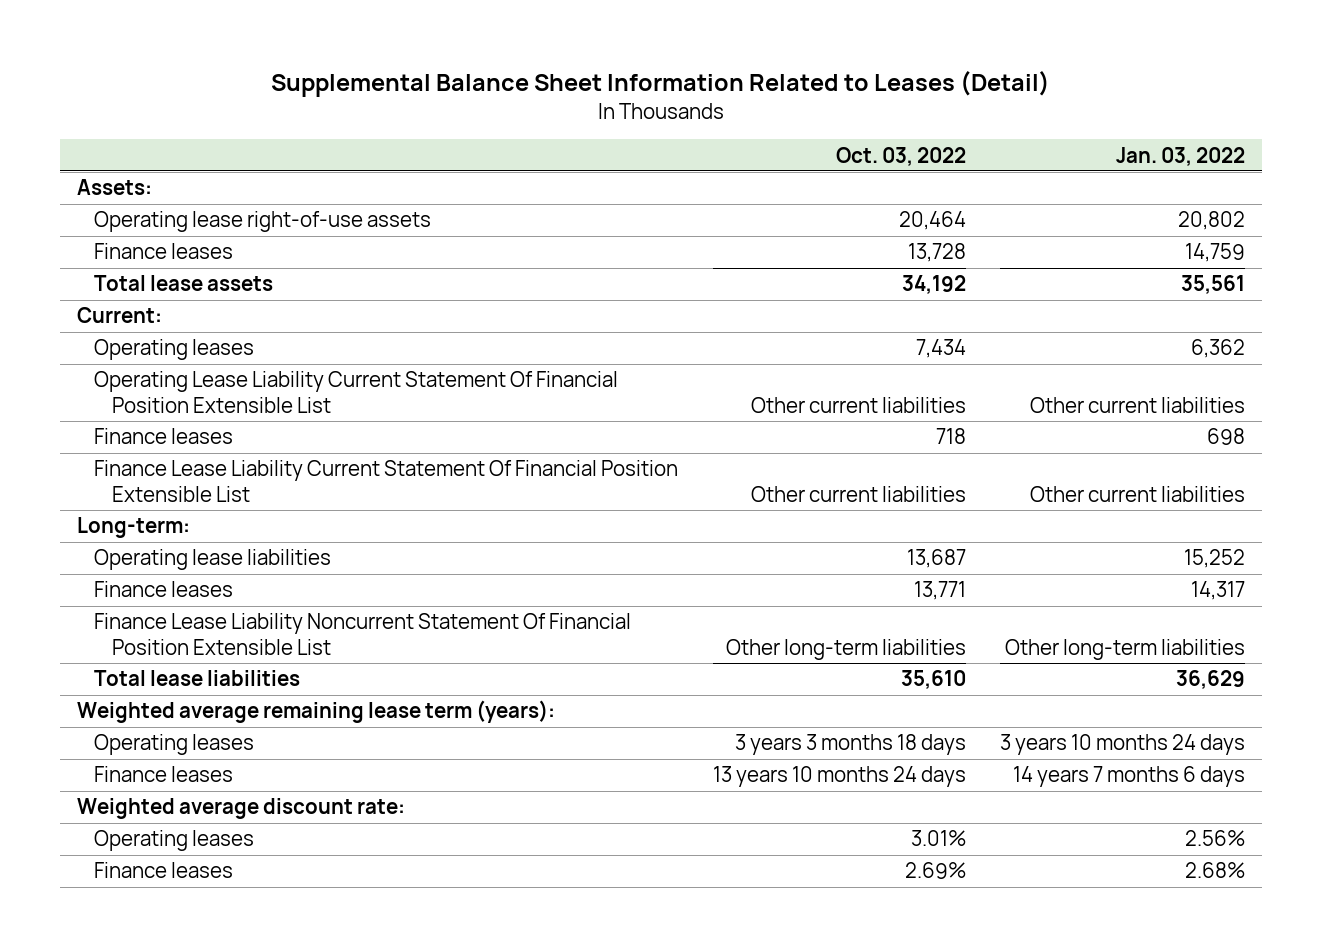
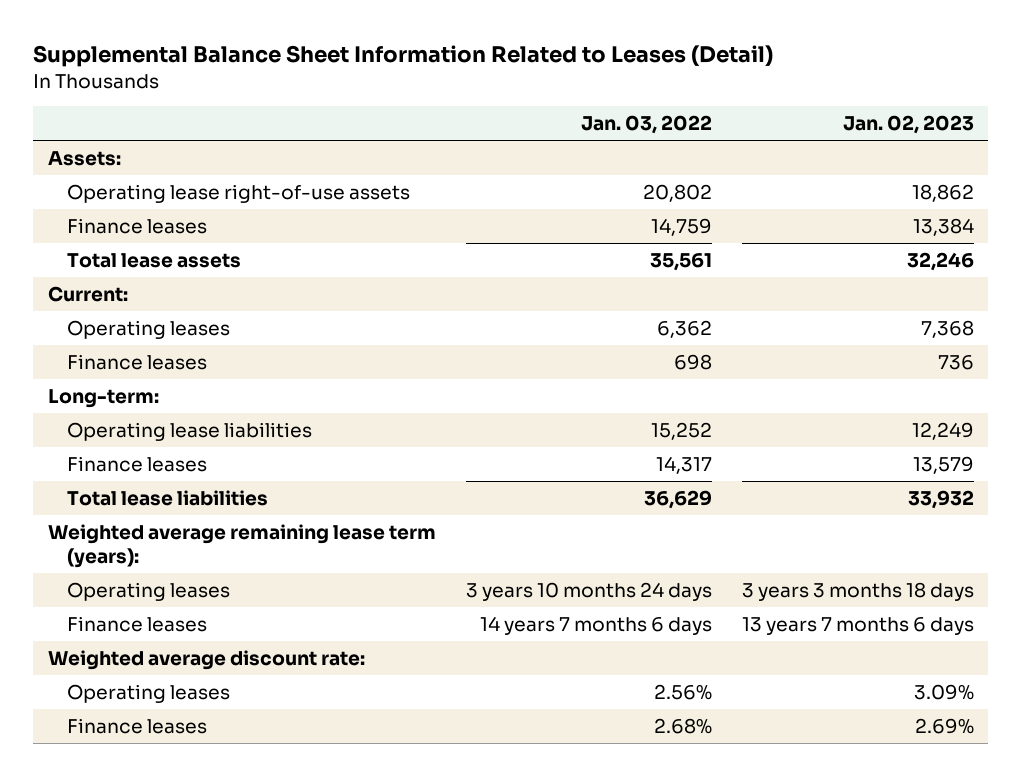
- | Oct. 03, 2022 | Jan. 03, 2022
+ | Jan. 03, 2022 | Jan. 02, 2023
- Operating Lease Liability Current Statement Of Financial Position Extensible List | Other current liabilities | Other current liabilities
- Finance Lease Liability Current Statement Of Financial Position Extensible List | Other current liabilities | Other current liabilities
- Finance Lease Liability Noncurrent Statement Of Financial Position Extensible List | Other long-term liabilities | Other long-term liabilities

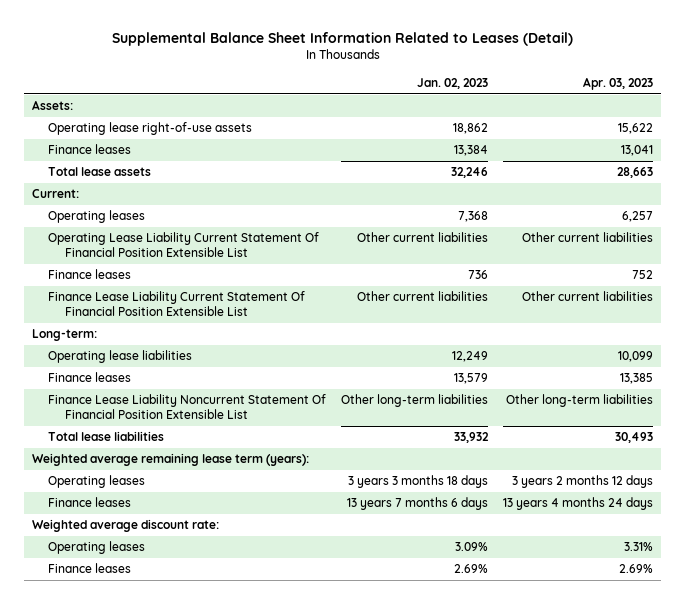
- | Jan. 03, 2022 | Jan. 02, 2023
+ | Jan. 02, 2023 | Apr. 03, 2023
+ Operating Lease Liability Current Statement Of Financial Position Extensible List | Other current liabilities | Other current liabilities
+ Finance Lease Liability Current Statement Of Financial Position Extensible List | Other current liabilities | Other current liabilities
+ Finance Lease Liability Noncurrent Statement Of Financial Position Extensible List | Other long-term liabilities | Other long-term liabilities

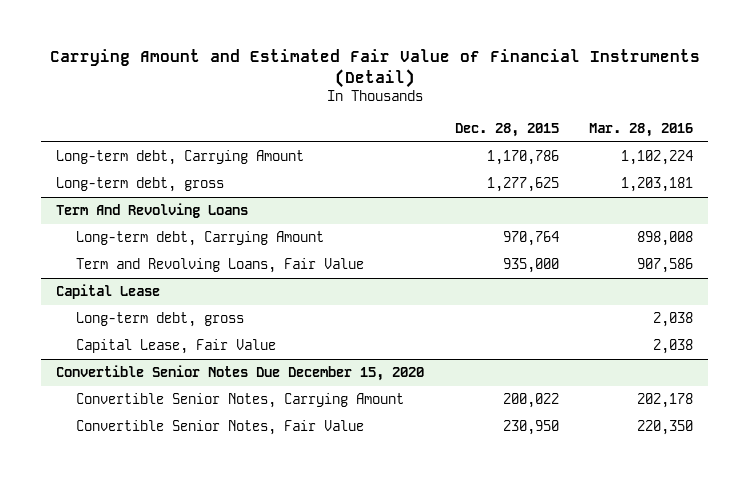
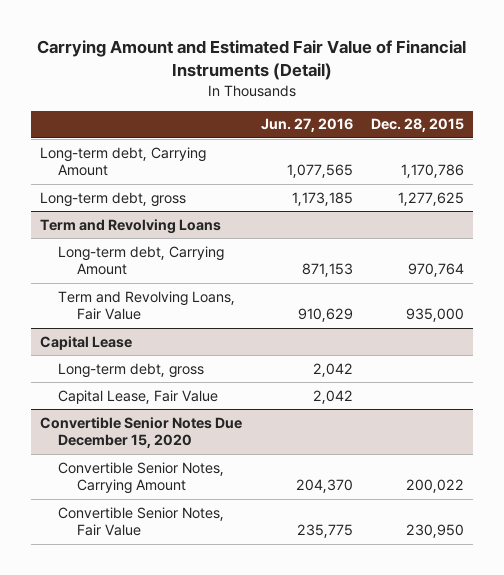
- | Dec. 28, 2015 | Mar. 28, 2016
+ | Jun. 27, 2016 | Dec. 28, 2015
- Term And Revolving Loans
+ Term and Revolving Loans

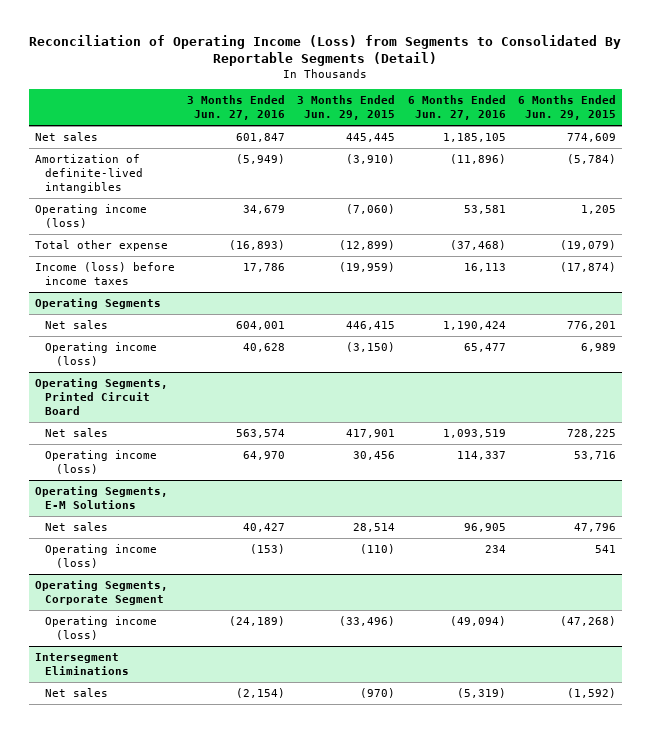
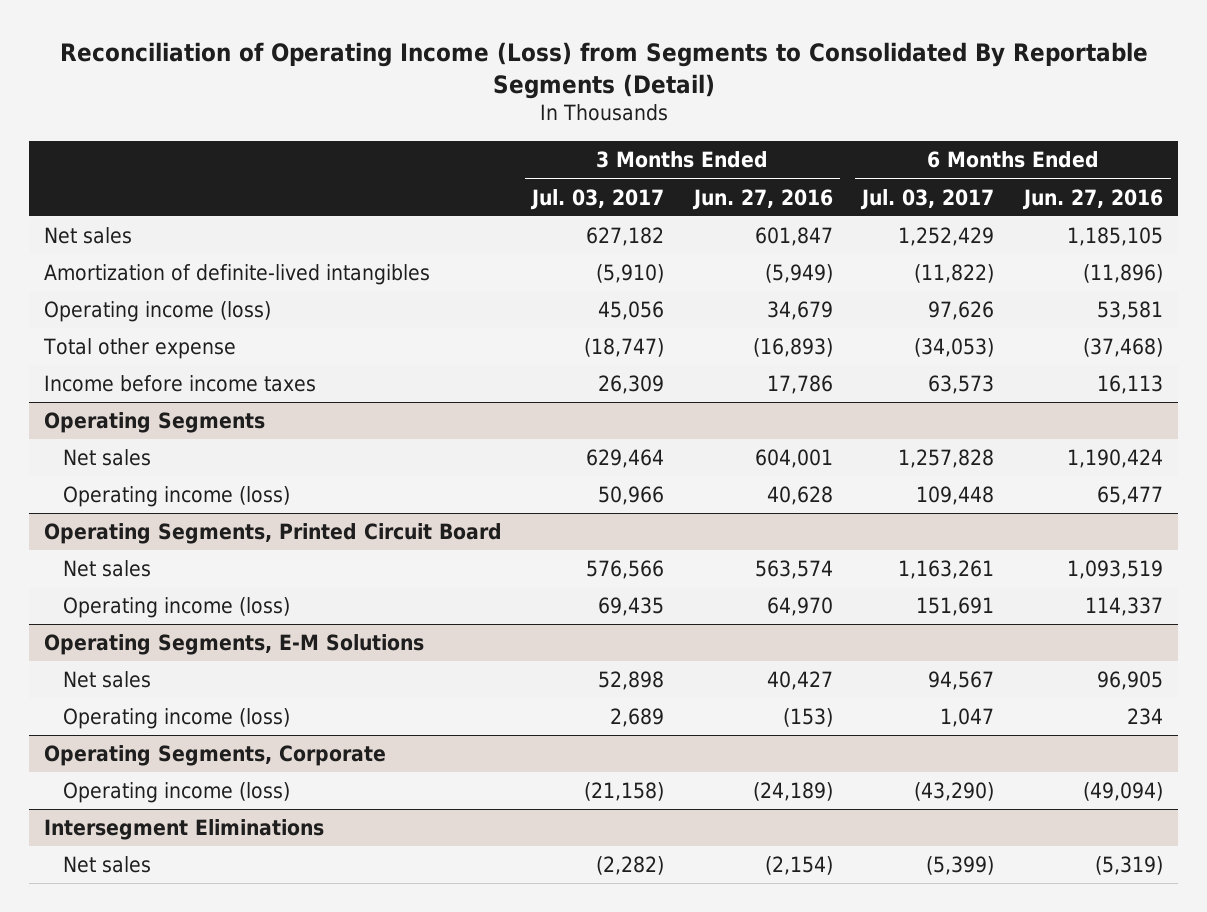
- | 3 Months Ended Jun. 27, 2016 | 3 Months Ended Jun. 29, 2015 | 6 Months Ended Jun. 27, 2016 | 6 Months Ended Jun. 29, 2015
+ | 3 Months Ended Jul. 03, 2017 | 3 Months Ended Jun. 27, 2016 | 6 Months Ended Jul. 03, 2017 | 6 Months Ended Jun. 27, 2016
- Income (loss) before income taxes | 17,786 | (19,959) | 16,113 | (17,874)
+ Income before income taxes | 26,309 | 17,786 | 63,573 | 16,113
- Operating Segments, Corporate Segment
+ Operating Segments, Corporate

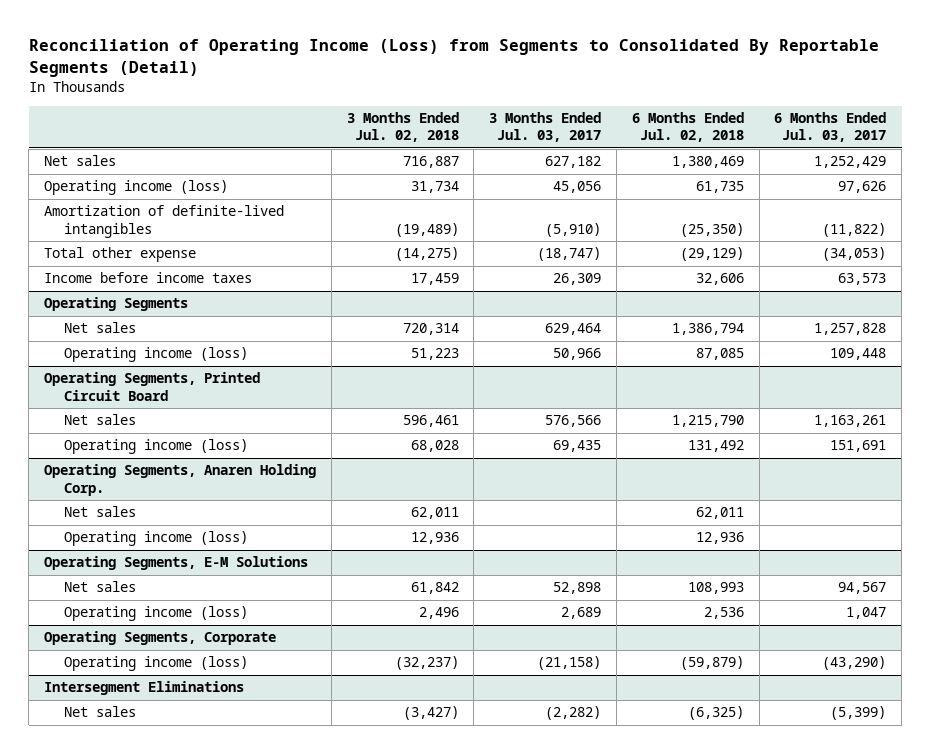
- | 3 Months Ended Jul. 03, 2017 | 3 Months Ended Jun. 27, 2016 | 6 Months Ended Jul. 03, 2017 | 6 Months Ended Jun. 27, 2016
+ | 3 Months Ended Jul. 02, 2018 | 3 Months Ended Jul. 03, 2017 | 6 Months Ended Jul. 02, 2018 | 6 Months Ended Jul. 03, 2017
moved down: Amortization of definite-lived intangibles | (19,489) | (5,910) | (25,350) | (11,822)
+ Operating Segments, Anaren Holding Corp.
+ Net sales | 62,011 | | 62,011 |
+ Operating income (loss) | 12,936 | | 12,936 |

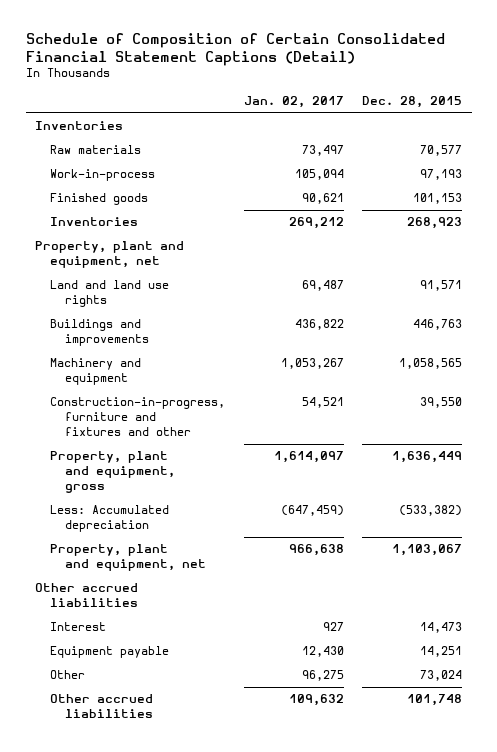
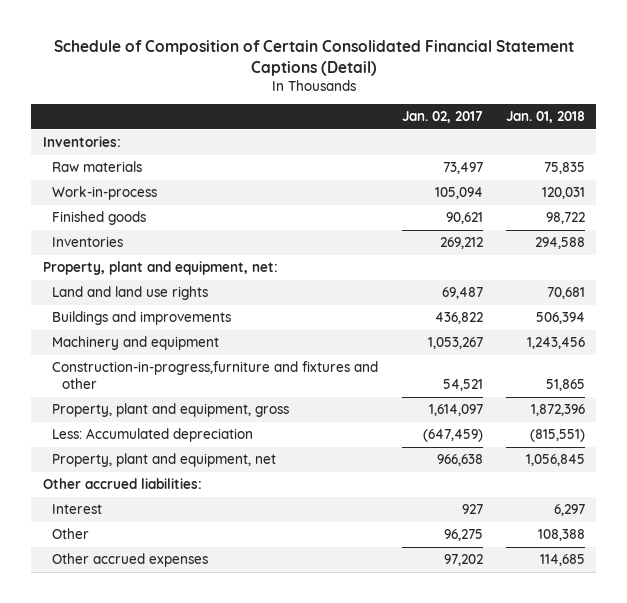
- | Jan. 02, 2017 | Dec. 28, 2015
+ | Jan. 02, 2017 | Jan. 01, 2018
- Inventories
+ Inventories:
- Property, plant and equipment, net
+ Property, plant and equipment, net:
- Construction-in-progress, furniture and fixtures and other | 54,521 | 39,550
+ Construction-in-progress,furniture and fixtures and other | 54,521 | 51,865
- Other accrued liabilities
+ Other accrued liabilities:
- Equipment payable | 12,430 | 14,251
- Other accrued liabilities | 109,632 | 101,748
+ Other accrued expenses | 97,202 | 114,685

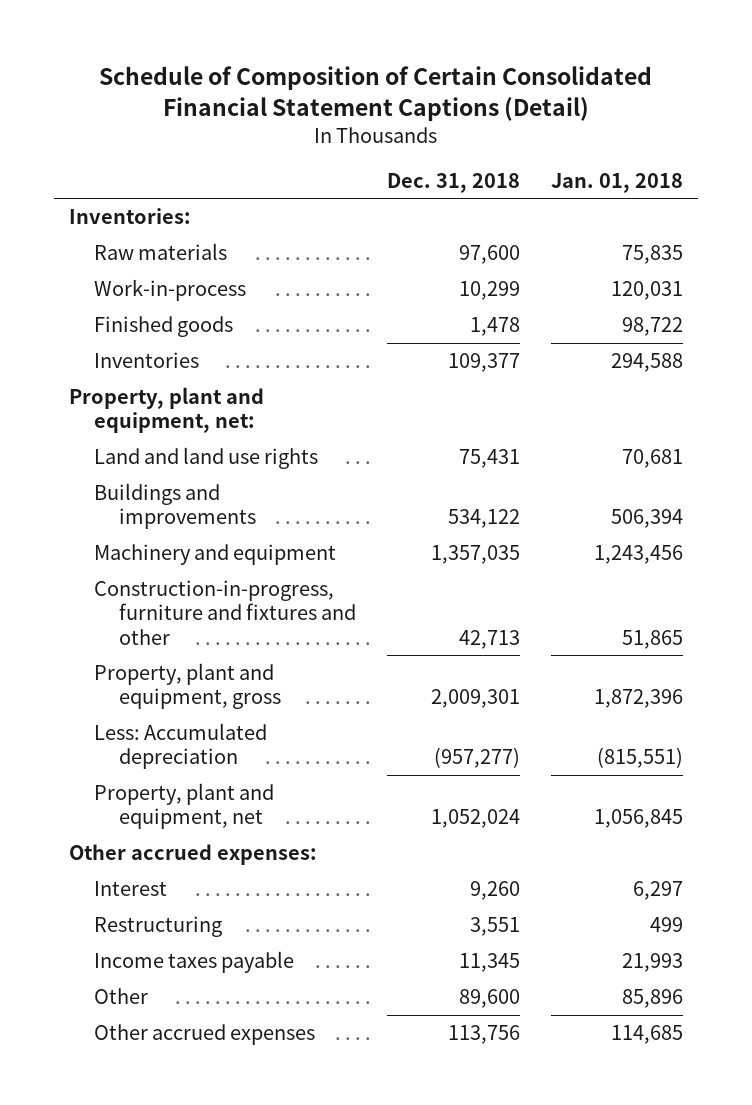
- | Jan. 02, 2017 | Jan. 01, 2018
+ | Dec. 31, 2018 | Jan. 01, 2018
- Construction-in-progress,furniture and fixtures and other | 54,521 | 51,865
+ Construction-in-progress, furniture and fixtures and other | 42,713 | 51,865
- Other accrued liabilities:
+ Other accrued expenses:
- Other | 96,275 | 108,388
+ Restructuring | 3,551 | 499
+ Income taxes payable | 11,345 | 21,993
+ Other | 89,600 | 85,896

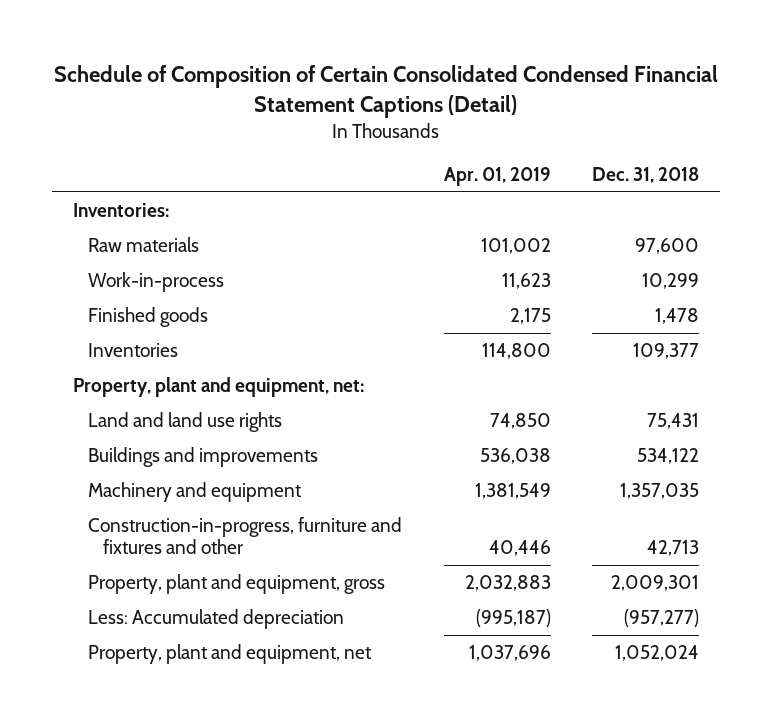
- Schedule of Composition of Certain Consolidated Financial Statement Captions (Detail)
+ Schedule of Composition of Certain Consolidated Condensed Financial Statement Captions (Detail)
- | Dec. 31, 2018 | Jan. 01, 2018
+ | Apr. 01, 2019 | Dec. 31, 2018
- Other accrued expenses:
- Interest | 9,260 | 6,297
- Restructuring | 3,551 | 499
- Income taxes payable | 11,345 | 21,993
- Other | 89,600 | 85,896
- Other accrued expenses | 113,756 | 114,685

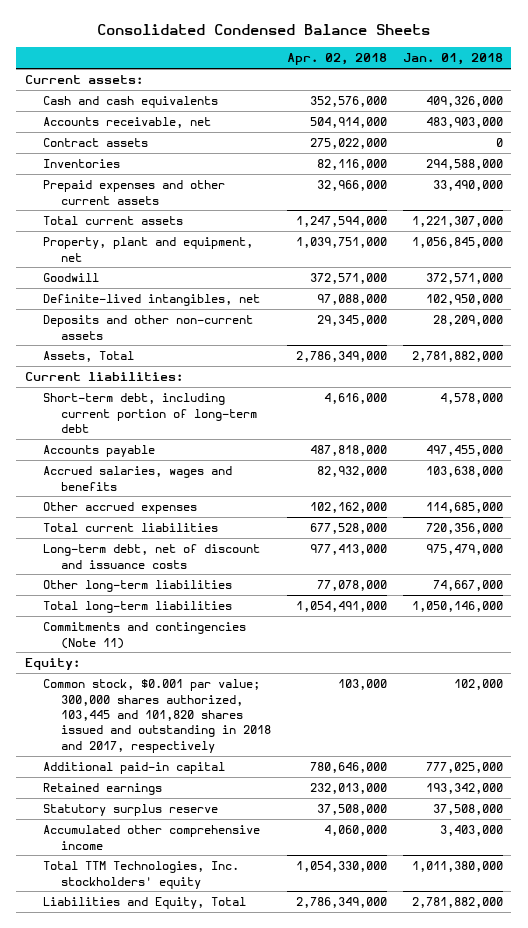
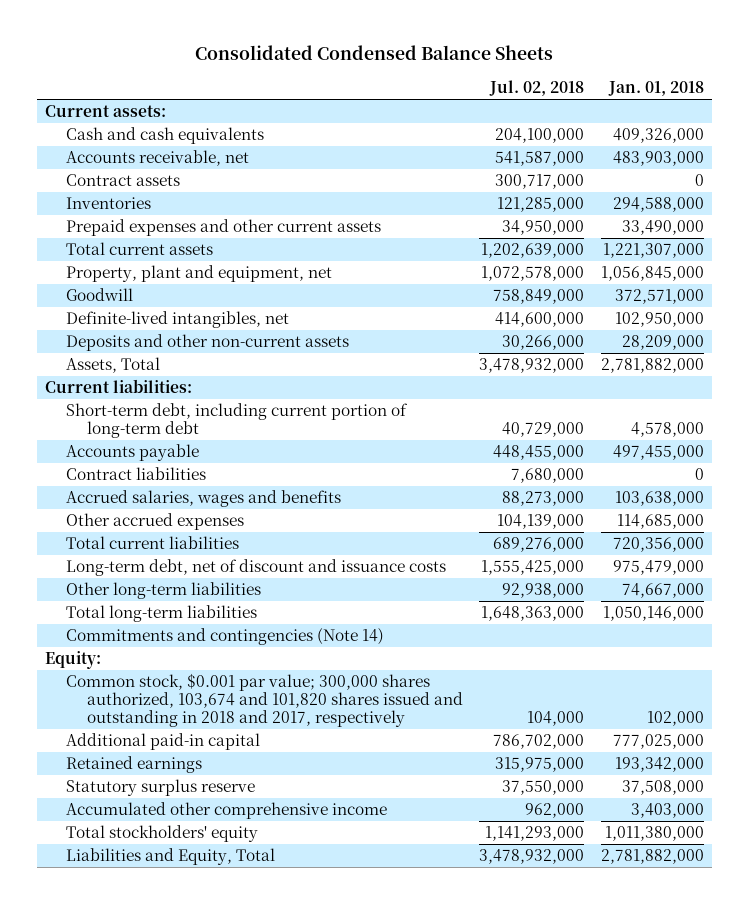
- | Apr. 02, 2018 | Jan. 01, 2018
+ | Jul. 02, 2018 | Jan. 01, 2018
+ Contract liabilities | 7,680,000 | 0
- Commitments and contingencies (Note 11)
+ Commitments and contingencies (Note 14)
- Common stock, $0.001 par value; 300,000 shares authorized, 103,445 and 101,820 shares issued and outstanding in 2018 and 2017, respectively | 103,000 | 102,000
+ Common stock, $0.001 par value; 300,000 shares authorized, 103,674 and 101,820 shares issued and outstanding in 2018 and 2017, respectively | 104,000 | 102,000
- Total TTM Technologies, Inc. stockholders' equity | 1,054,330,000 | 1,011,380,000
+ Total stockholders' equity | 1,141,293,000 | 1,011,380,000

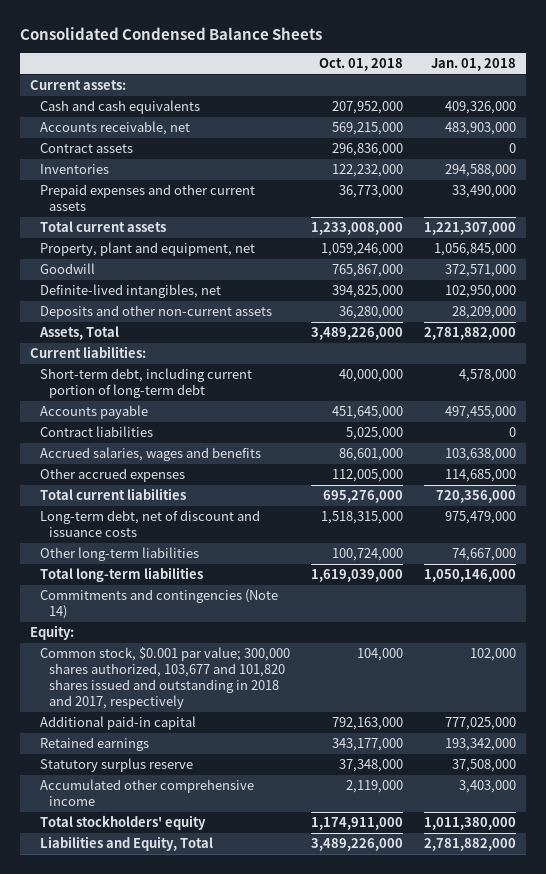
- | Jul. 02, 2018 | Jan. 01, 2018
+ | Oct. 01, 2018 | Jan. 01, 2018
- Common stock, $0.001 par value; 300,000 shares authorized, 103,674 and 101,820 shares issued and outstanding in 2018 and 2017, respectively | 104,000 | 102,000
+ Common stock, $0.001 par value; 300,000 shares authorized, 103,677 and 101,820 shares issued and outstanding in 2018 and 2017, respectively | 104,000 | 102,000

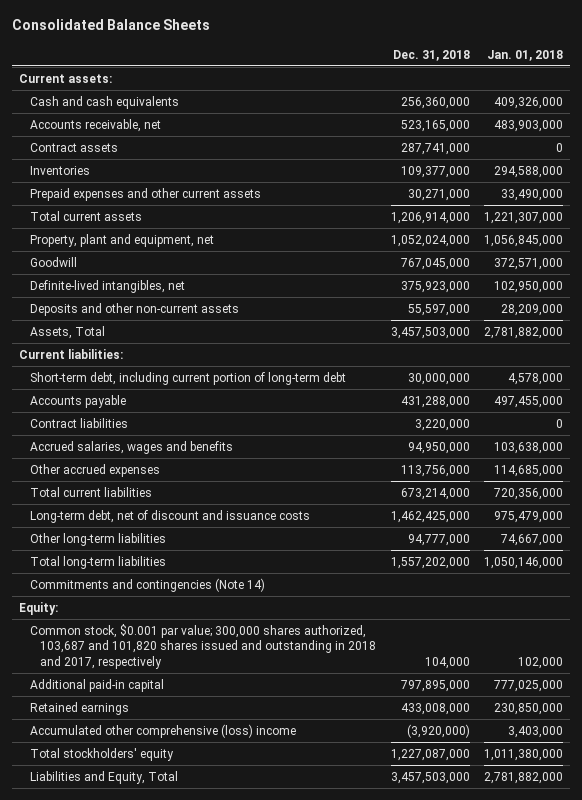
- Consolidated Condensed Balance Sheets
+ Consolidated Balance Sheets
- | Oct. 01, 2018 | Jan. 01, 2018
+ | Dec. 31, 2018 | Jan. 01, 2018
- Common stock, $0.001 par value; 300,000 shares authorized, 103,677 and 101,820 shares issued and outstanding in 2018 and 2017, respectively | 104,000 | 102,000
+ Common stock, $0.001 par value; 300,000 shares authorized, 103,687 and 101,820 shares issued and outstanding in 2018 and 2017, respectively | 104,000 | 102,000
- Retained earnings | 343,177,000 | 193,342,000
- Statutory surplus reserve | 37,348,000 | 37,508,000
- Accumulated other comprehensive income | 2,119,000 | 3,403,000
+ Retained earnings | 433,008,000 | 230,850,000
+ Accumulated other comprehensive (loss) income | (3,920,000) | 3,403,000

